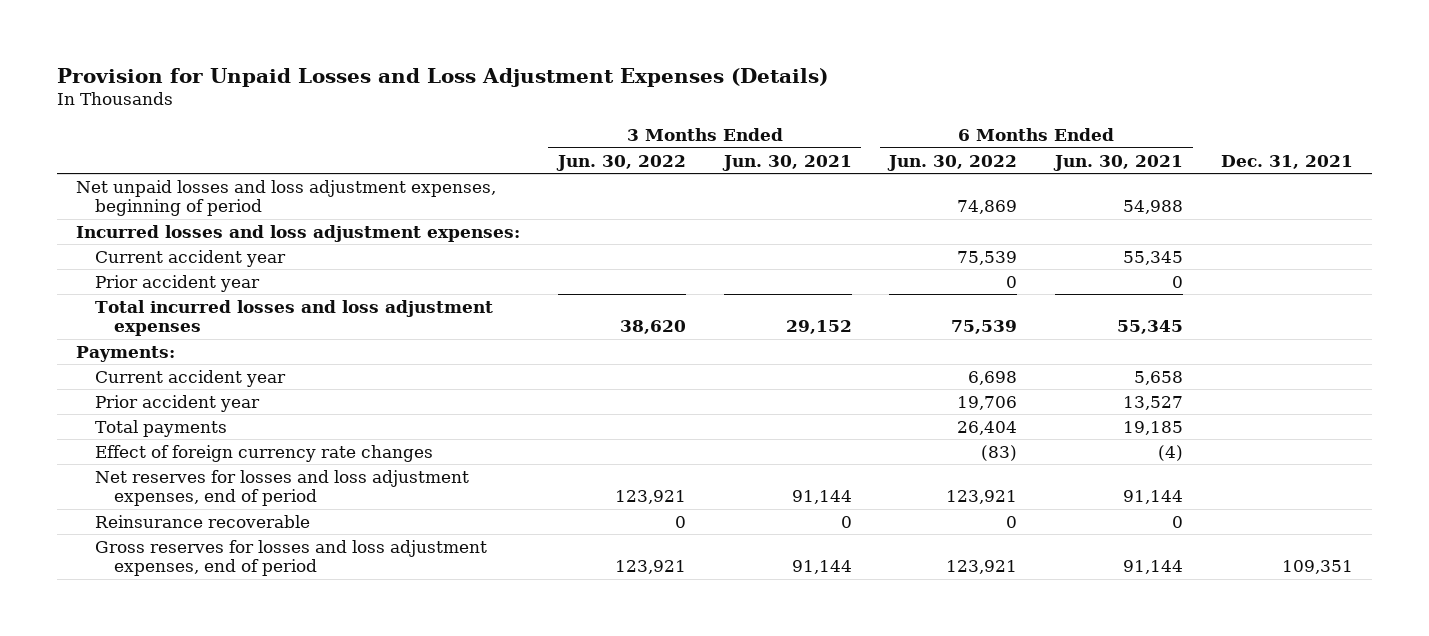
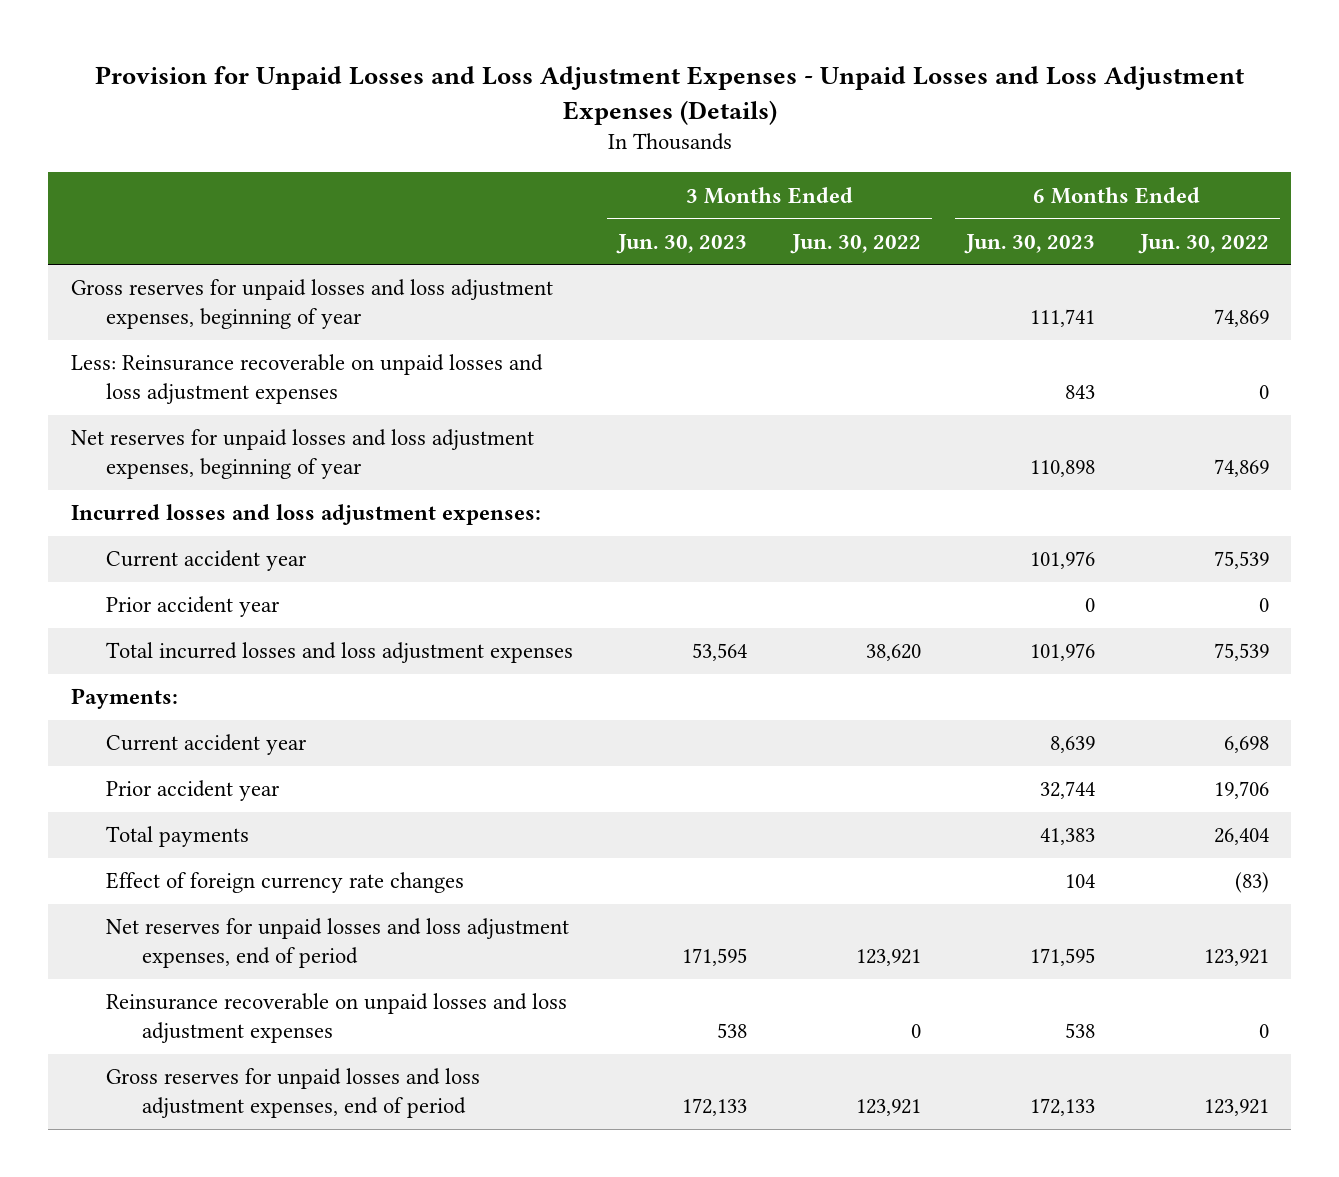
- Provision for Unpaid Losses and Loss Adjustment Expenses (Details)
+ Provision for Unpaid Losses and Loss Adjustment Expenses - Unpaid Losses and Loss Adjustment Expenses (Details)
- | 3 Months Ended Jun. 30, 2022 | 3 Months Ended Jun. 30, 2021 | 6 Months Ended Jun. 30, 2022 | 6 Months Ended Jun. 30, 2021 | Dec. 31, 2021
+ | 3 Months Ended Jun. 30, 2023 | 3 Months Ended Jun. 30, 2022 | 6 Months Ended Jun. 30, 2023 | 6 Months Ended Jun. 30, 2022
- Net unpaid losses and loss adjustment expenses, beginning of period | | | 74,869 | 54,988 |
+ Gross reserves for unpaid losses and loss adjustment expenses, beginning of year | | | 111,741 | 74,869
+ Less: Reinsurance recoverable on unpaid losses and loss adjustment expenses | | | 843 | 0
+ Net reserves for unpaid losses and loss adjustment expenses, beginning of year | | | 110,898 | 74,869
- Net reserves for losses and loss adjustment expenses, end of period | 123,921 | 91,144 | 123,921 | 91,144 |
- Reinsurance recoverable | 0 | 0 | 0 | 0 |
- Gross reserves for losses and loss adjustment expenses, end of period | 123,921 | 91,144 | 123,921 | 91,144 | 109,351
+ Net reserves for unpaid losses and loss adjustment expenses, end of period | 171,595 | 123,921 | 171,595 | 123,921
+ Reinsurance recoverable on unpaid losses and loss adjustment expenses | 538 | 0 | 538 | 0
+ Gross reserves for unpaid losses and loss adjustment expenses, end of period | 172,133 | 123,921 | 172,133 | 123,921

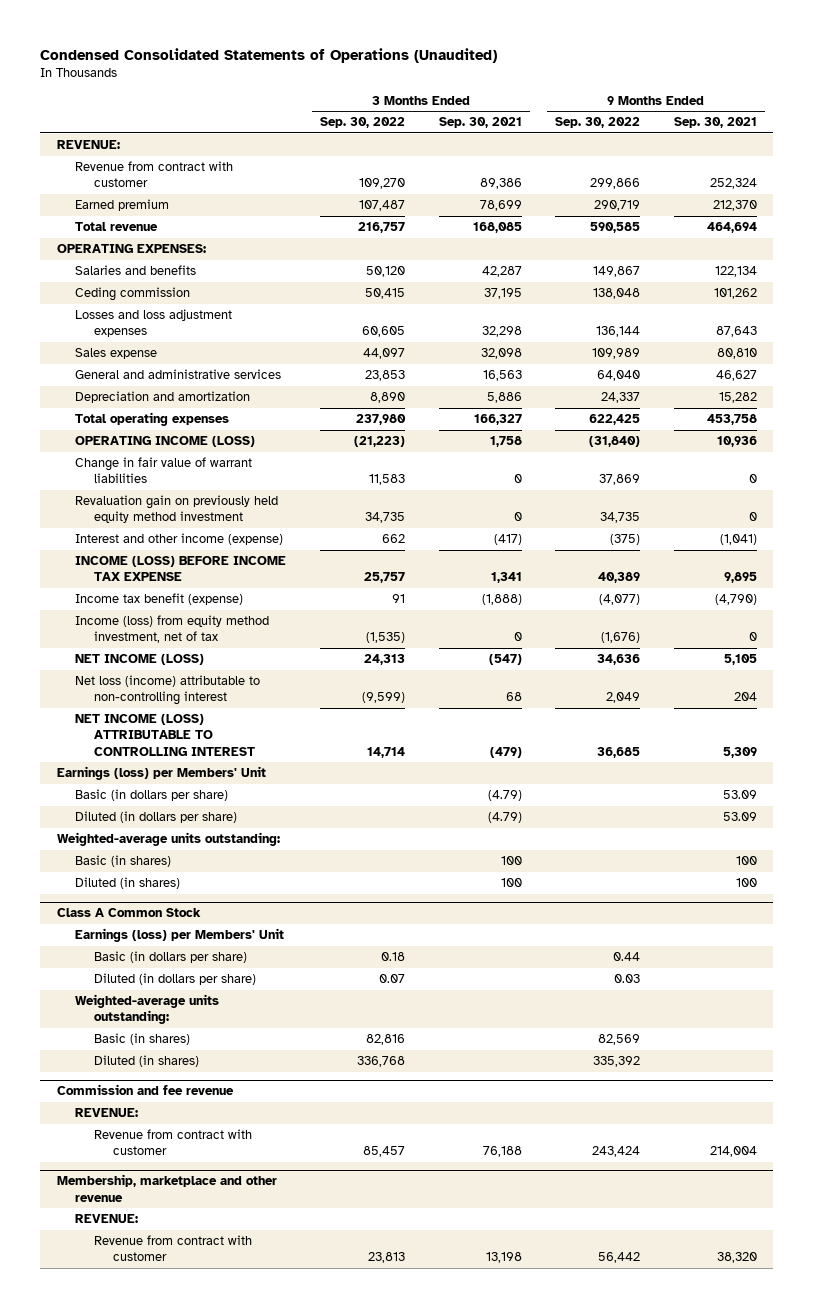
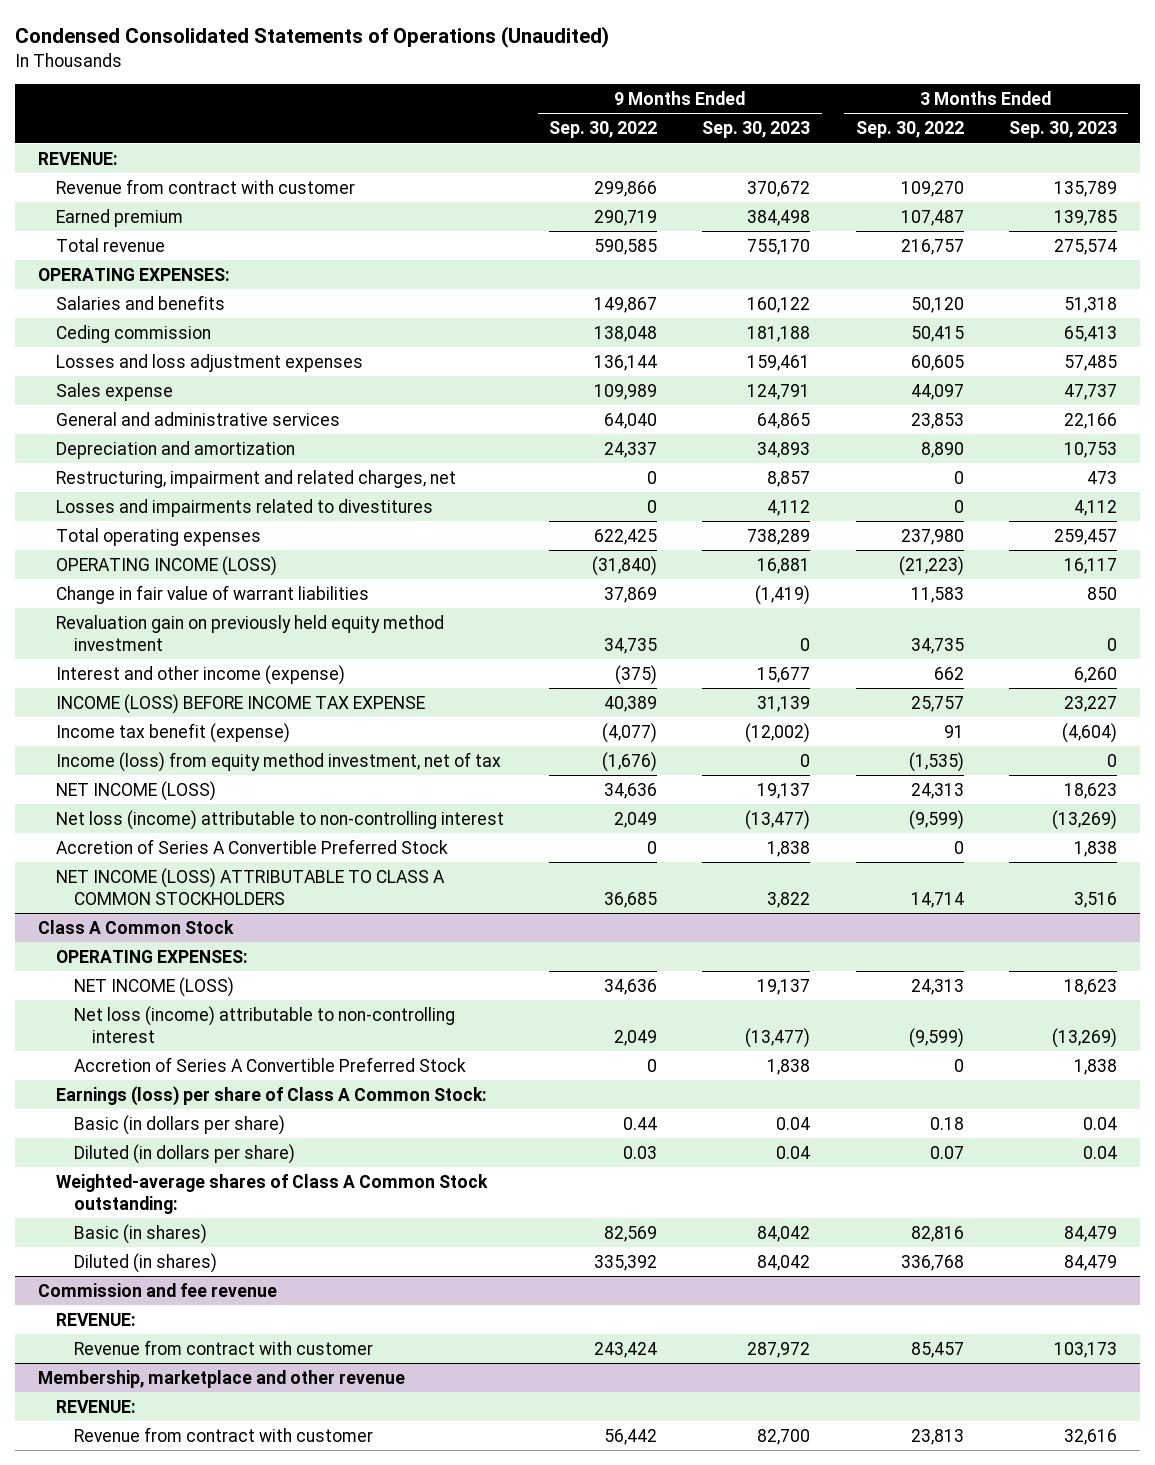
- | 3 Months Ended Sep. 30, 2022 | 3 Months Ended Sep. 30, 2021 | 9 Months Ended Sep. 30, 2022 | 9 Months Ended Sep. 30, 2021
+ | 9 Months Ended Sep. 30, 2022 | 9 Months Ended Sep. 30, 2023 | 3 Months Ended Sep. 30, 2022 | 3 Months Ended Sep. 30, 2023
+ Restructuring, impairment and related charges, net | 0 | 8,857 | 0 | 473
+ Losses and impairments related to divestitures | 0 | 4,112 | 0 | 4,112
- NET INCOME (LOSS) ATTRIBUTABLE TO CONTROLLING INTEREST | 14,714 | (479) | 36,685 | 5,309
- Earnings (loss) per Members' Unit
- Basic (in dollars per share) | | (4.79) | | 53.09
- Diluted (in dollars per share) | | (4.79) | | 53.09
- Weighted-average units outstanding:
- Basic (in shares) | | 100 | | 100
- Diluted (in shares) | | 100 | | 100
+ Accretion of Series A Convertible Preferred Stock | 0 | 1,838 | 0 | 1,838
+ NET INCOME (LOSS) ATTRIBUTABLE TO CLASS A COMMON STOCKHOLDERS | 36,685 | 3,822 | 14,714 | 3,516
@ Class A Common Stock
- Earnings (loss) per Members' Unit
+ OPERATING EXPENSES:
+ NET INCOME (LOSS) | 34,636 | 19,137 | 24,313 | 18,623
+ Net loss (income) attributable to non-controlling interest | 2,049 | (13,477) | (9,599) | (13,269)
+ Accretion of Series A Convertible Preferred Stock | 0 | 1,838 | 0 | 1,838
+ Earnings (loss) per share of Class A Common Stock:
- Weighted-average units outstanding:
+ Weighted-average shares of Class A Common Stock outstanding:

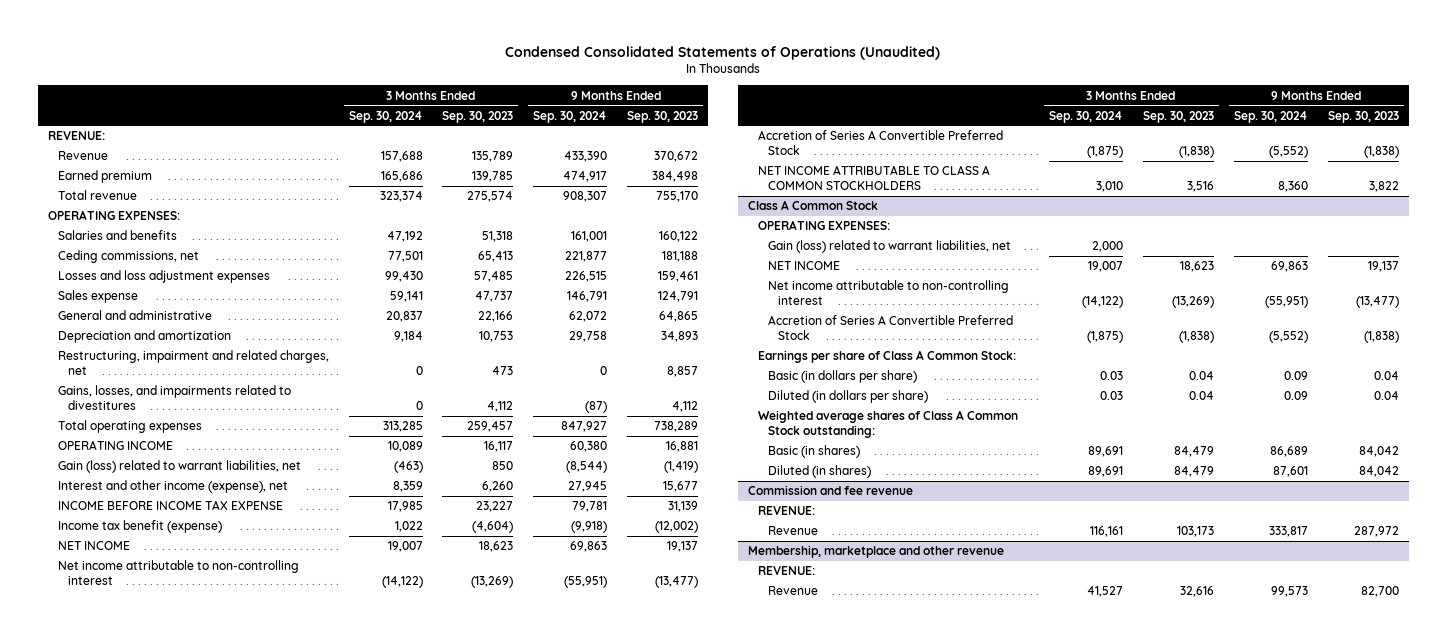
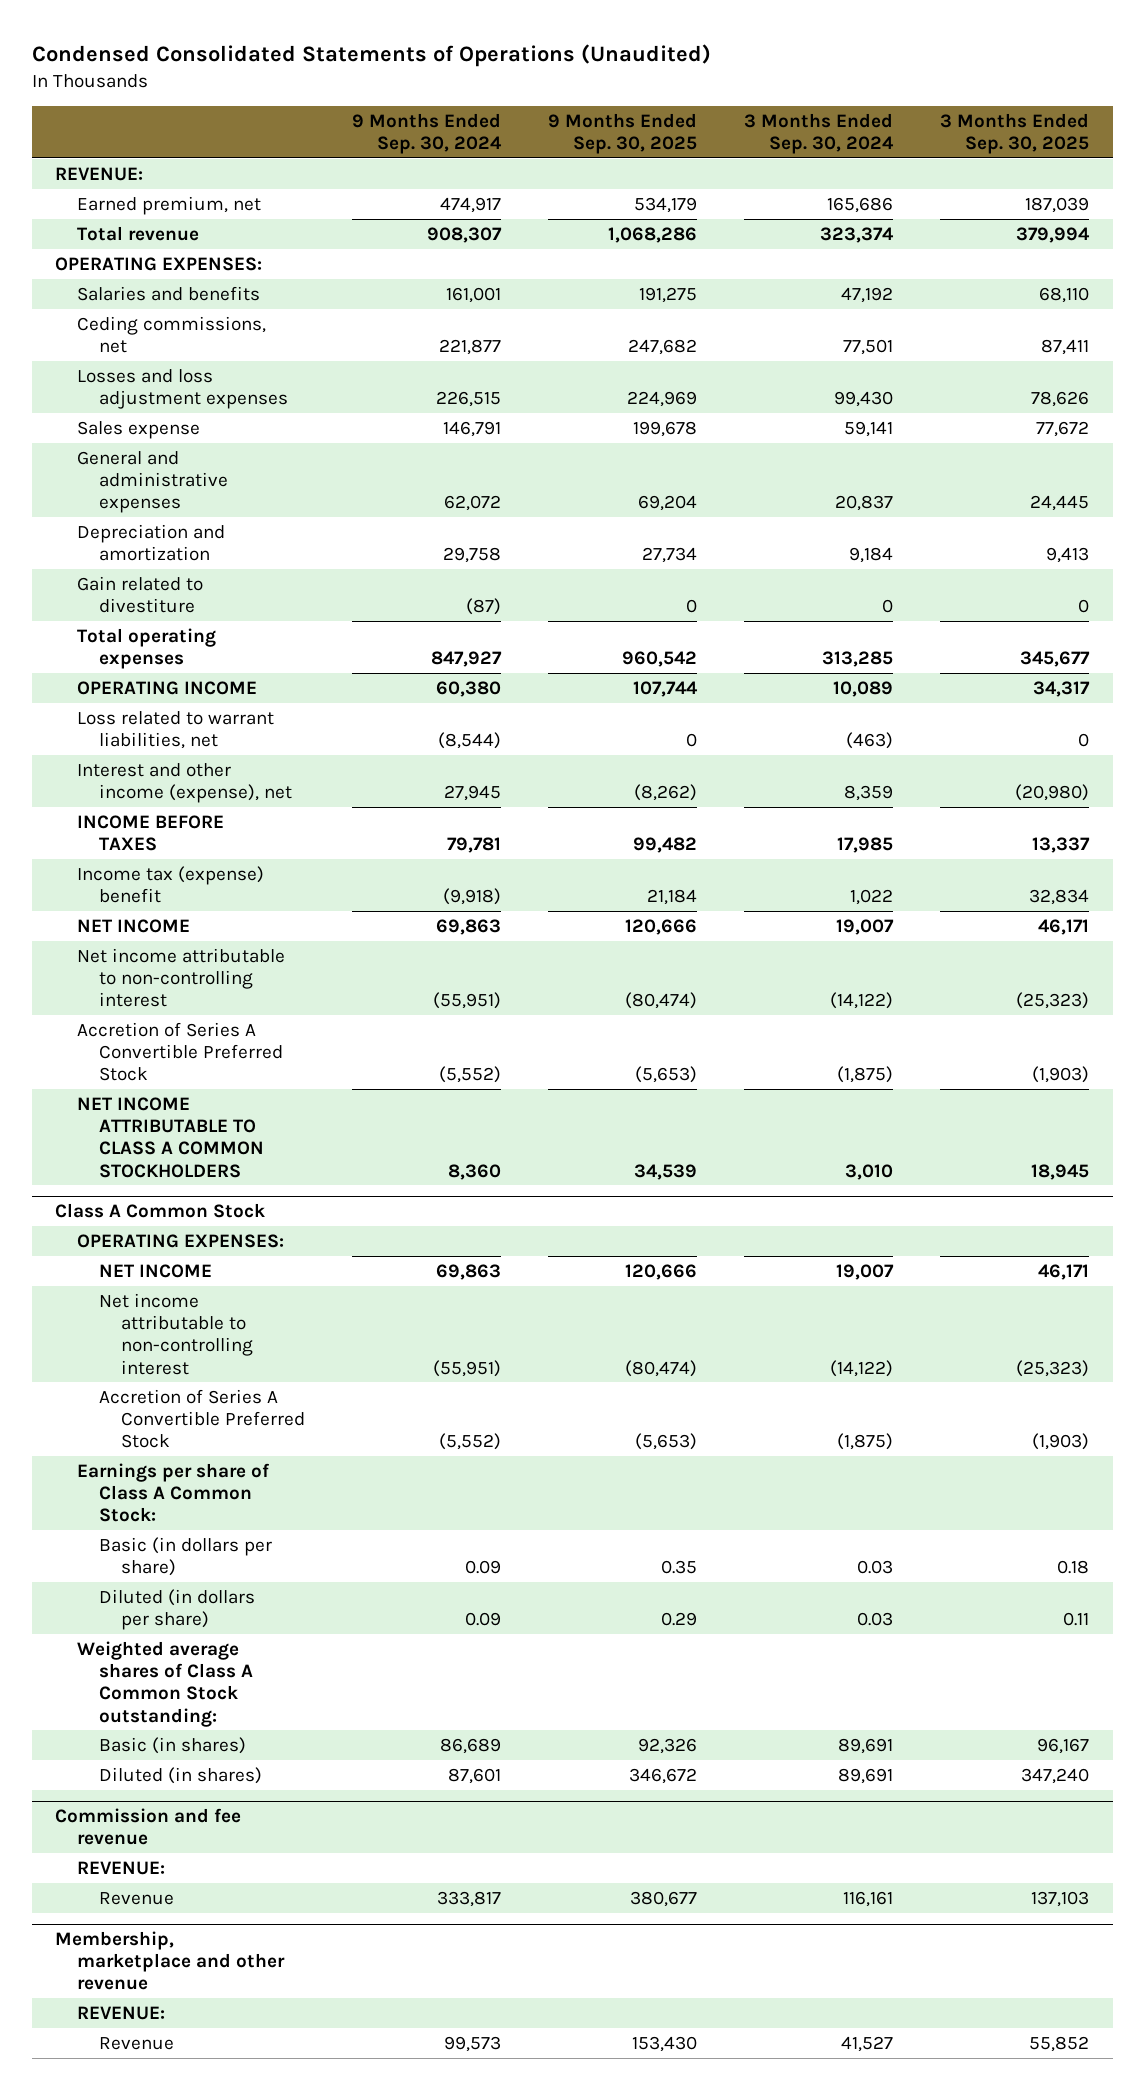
- | 3 Months Ended Sep. 30, 2024 | 3 Months Ended Sep. 30, 2023 | 9 Months Ended Sep. 30, 2024 | 9 Months Ended Sep. 30, 2023
+ | 9 Months Ended Sep. 30, 2024 | 9 Months Ended Sep. 30, 2025 | 3 Months Ended Sep. 30, 2024 | 3 Months Ended Sep. 30, 2025
- Revenue | 157,688 | 135,789 | 433,390 | 370,672
- Earned premium | 165,686 | 139,785 | 474,917 | 384,498
+ Earned premium, net | 474,917 | 534,179 | 165,686 | 187,039
- General and administrative | 20,837 | 22,166 | 62,072 | 64,865
+ General and administrative expenses | 62,072 | 69,204 | 20,837 | 24,445
- Restructuring, impairment and related charges, net | 0 | 473 | 0 | 8,857
- Gains, losses, and impairments related to divestitures | 0 | 4,112 | (87) | 4,112
+ Gain related to divestiture | (87) | 0 | 0 | 0
- Gain (loss) related to warrant liabilities, net | (463) | 850 | (8,544) | (1,419)
+ Loss related to warrant liabilities, net | (8,544) | 0 | (463) | 0
- INCOME BEFORE INCOME TAX EXPENSE | 17,985 | 23,227 | 79,781 | 31,139
- Income tax benefit (expense) | 1,022 | (4,604) | (9,918) | (12,002)
+ INCOME BEFORE TAXES | 79,781 | 99,482 | 17,985 | 13,337
+ Income tax (expense) benefit | (9,918) | 21,184 | 1,022 | 32,834
@ Class A Common Stock
- Gain (loss) related to warrant liabilities, net | 2,000 | | |

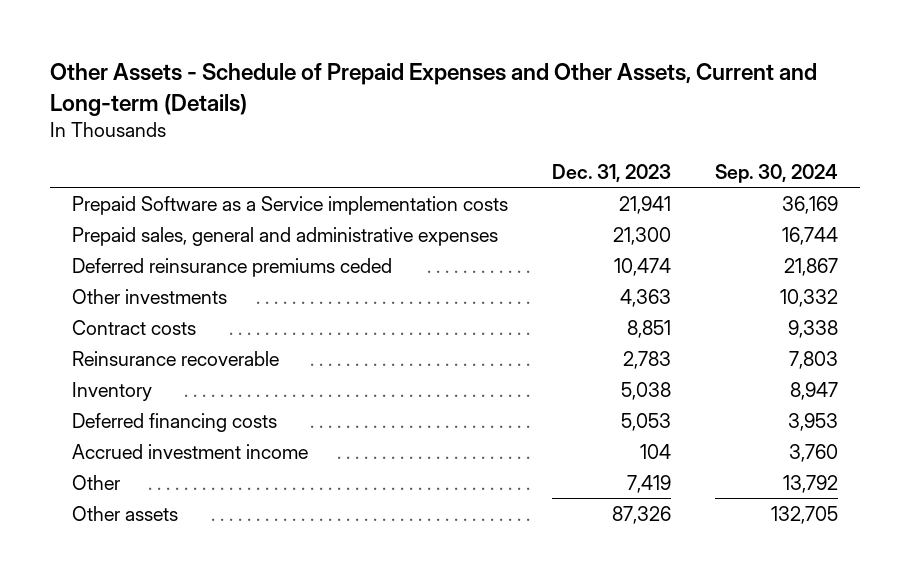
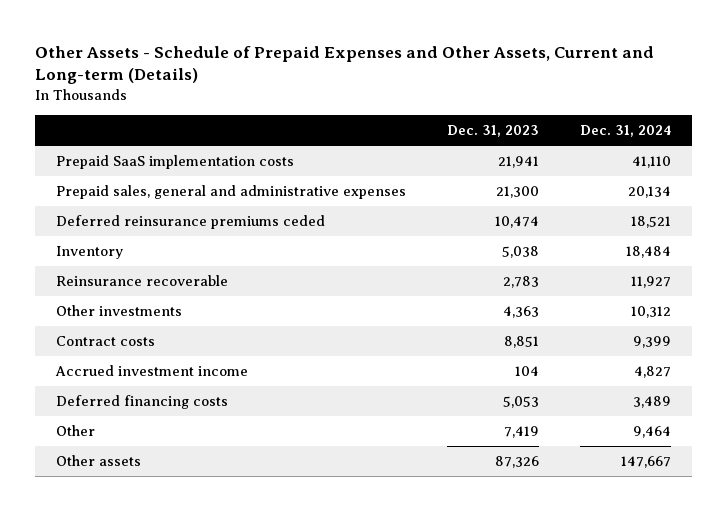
- | Dec. 31, 2023 | Sep. 30, 2024
+ | Dec. 31, 2023 | Dec. 31, 2024
- Prepaid Software as a Service implementation costs | 21,941 | 36,169
+ Prepaid SaaS implementation costs | 21,941 | 41,110
moved up: Inventory | 5,038 | 18,484
moved up: Reinsurance recoverable | 2,783 | 11,927
moved down: Deferred financing costs | 5,053 | 3,489

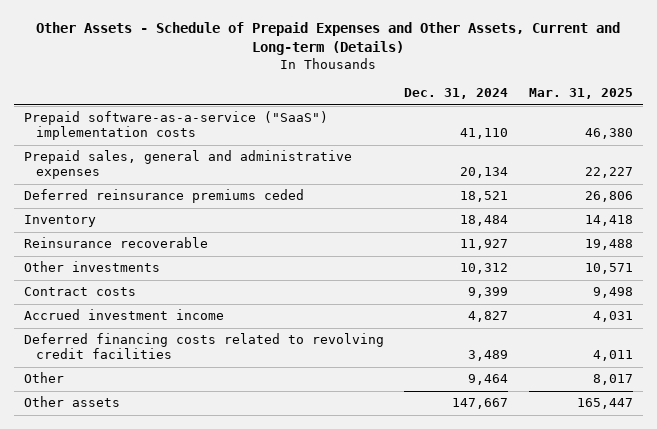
- | Dec. 31, 2023 | Dec. 31, 2024
+ | Dec. 31, 2024 | Mar. 31, 2025
- Prepaid SaaS implementation costs | 21,941 | 41,110
+ Prepaid software-as-a-service ("SaaS") implementation costs | 41,110 | 46,380
- Deferred financing costs | 5,053 | 3,489
+ Deferred financing costs related to revolving credit facilities | 3,489 | 4,011

